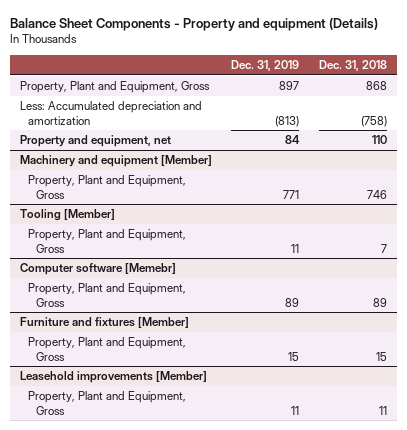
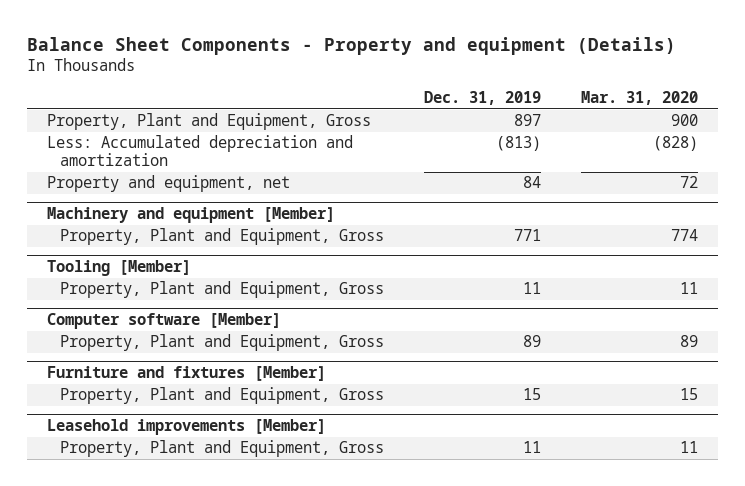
- | Dec. 31, 2019 | Dec. 31, 2018
+ | Dec. 31, 2019 | Mar. 31, 2020
- Computer software [Memebr]
+ Computer software [Member]

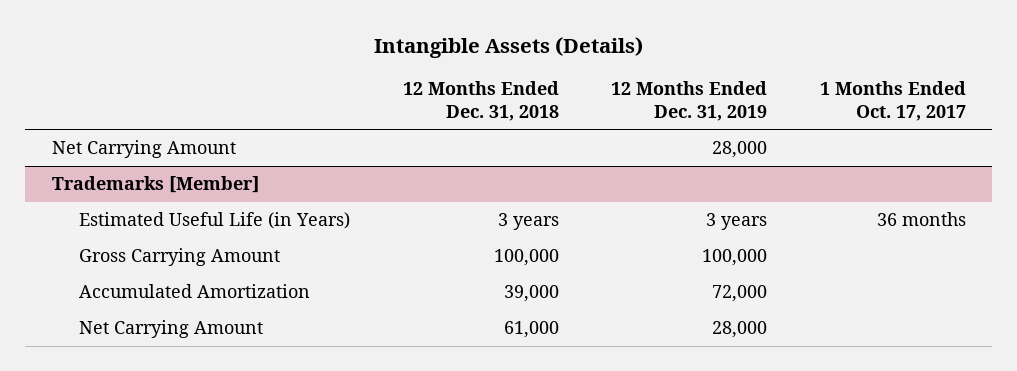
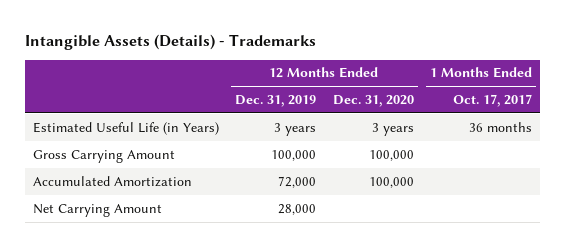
- Intangible Assets (Details)
+ Intangible Assets (Details) - Trademarks
- | 12 Months Ended Dec. 31, 2018 | 12 Months Ended Dec. 31, 2019 | 1 Months Ended Oct. 17, 2017
+ | 12 Months Ended Dec. 31, 2019 | 12 Months Ended Dec. 31, 2020 | 1 Months Ended Oct. 17, 2017
- Net Carrying Amount | | 28,000 |
- Trademarks [Member]

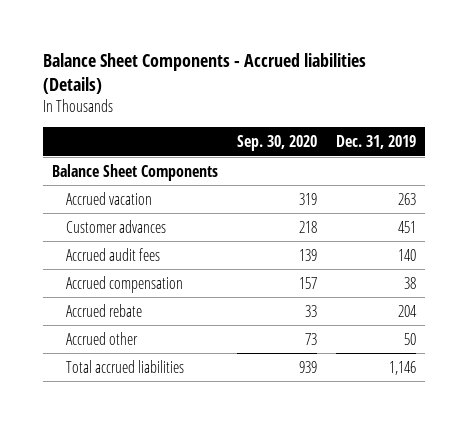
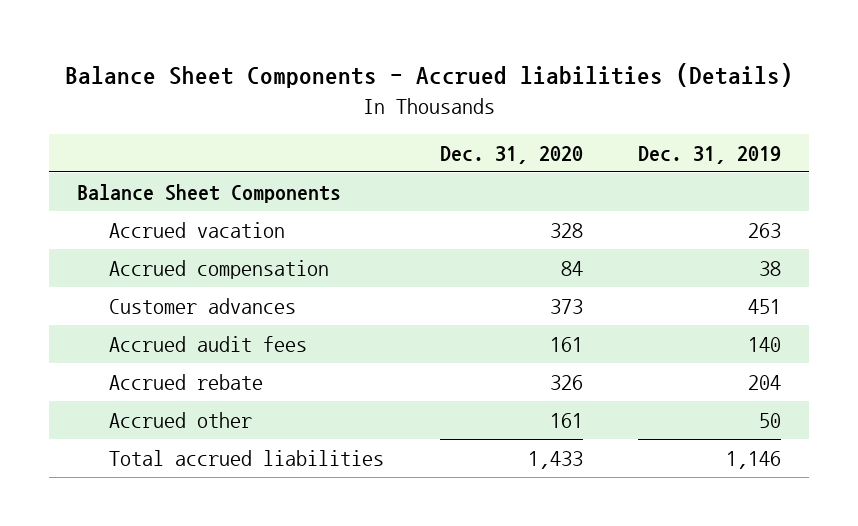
- | Sep. 30, 2020 | Dec. 31, 2019
+ | Dec. 31, 2020 | Dec. 31, 2019
moved up: Accrued compensation | 84 | 38

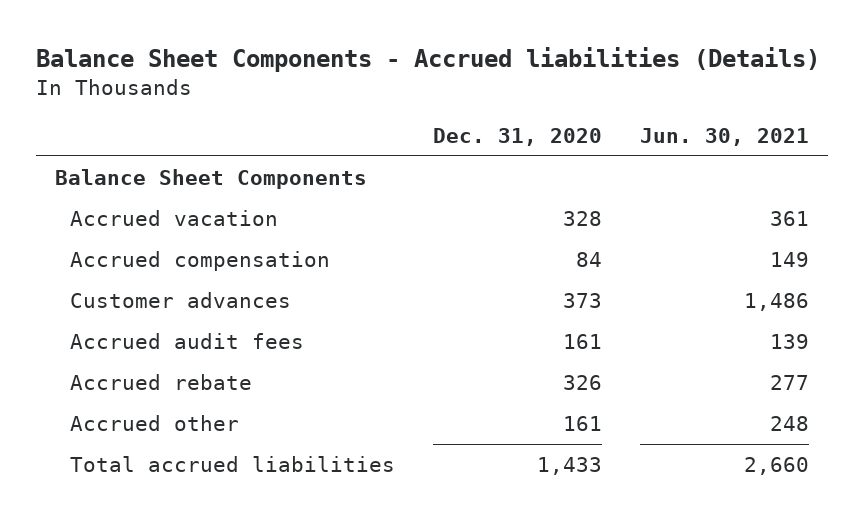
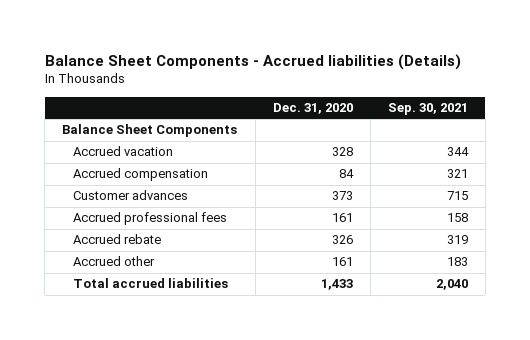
- | Dec. 31, 2020 | Jun. 30, 2021
+ | Dec. 31, 2020 | Sep. 30, 2021
- Accrued audit fees | 161 | 139
+ Accrued professional fees | 161 | 158

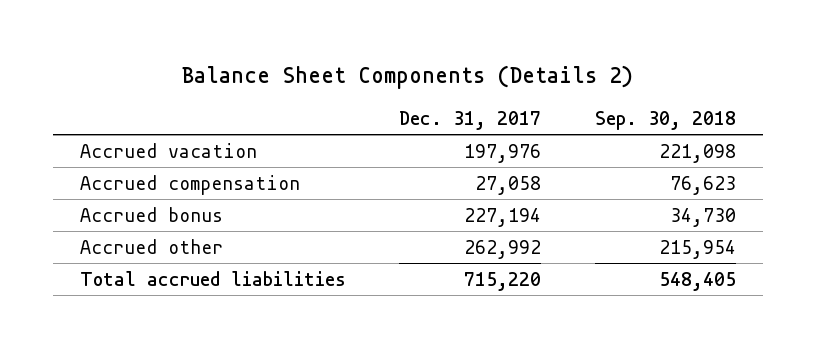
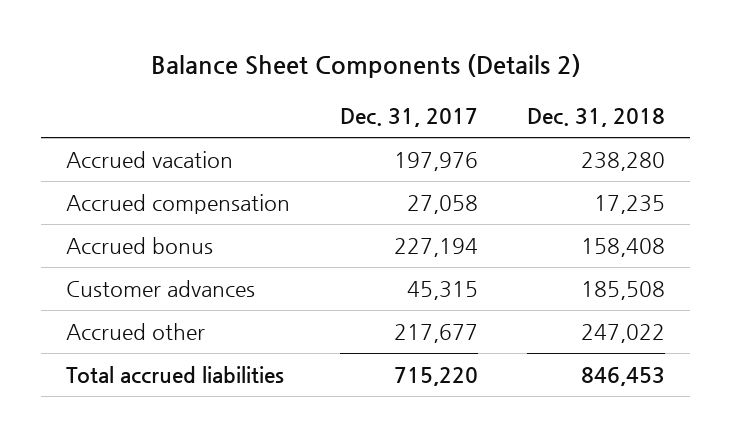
- | Dec. 31, 2017 | Sep. 30, 2018
+ | Dec. 31, 2017 | Dec. 31, 2018
- Accrued other | 262,992 | 215,954
+ Customer advances | 45,315 | 185,508
+ Accrued other | 217,677 | 247,022

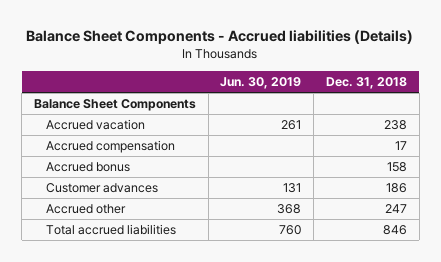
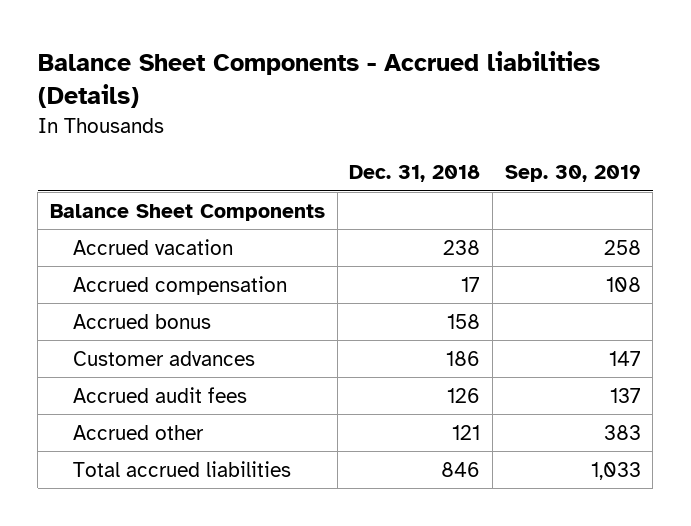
- | Jun. 30, 2019 | Dec. 31, 2018
+ | Dec. 31, 2018 | Sep. 30, 2019
- Accrued other | 368 | 247
+ Accrued audit fees | 126 | 137
+ Accrued other | 121 | 383

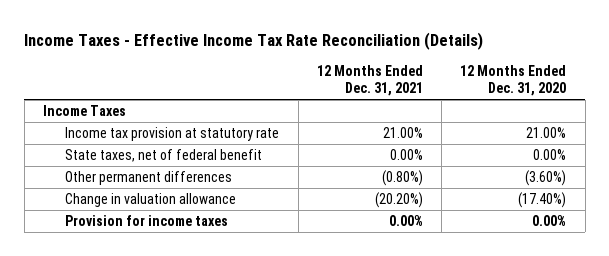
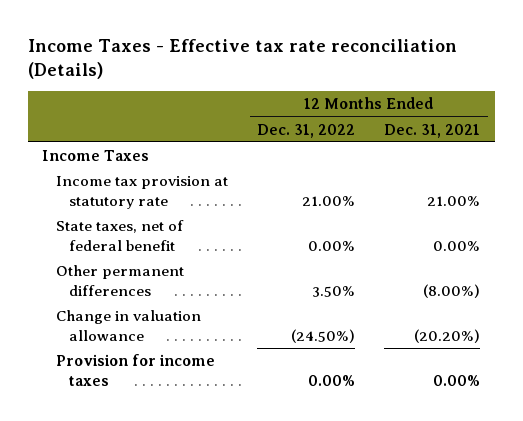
- Income Taxes - Effective Income Tax Rate Reconciliation (Details)
+ Income Taxes - Effective tax rate reconciliation (Details)
- | 12 Months Ended Dec. 31, 2021 | 12 Months Ended Dec. 31, 2020
+ | 12 Months Ended Dec. 31, 2022 | 12 Months Ended Dec. 31, 2021
- Other permanent differences | (0.80%) | (3.60%)
+ Other permanent differences | 3.50% | (8.00%)

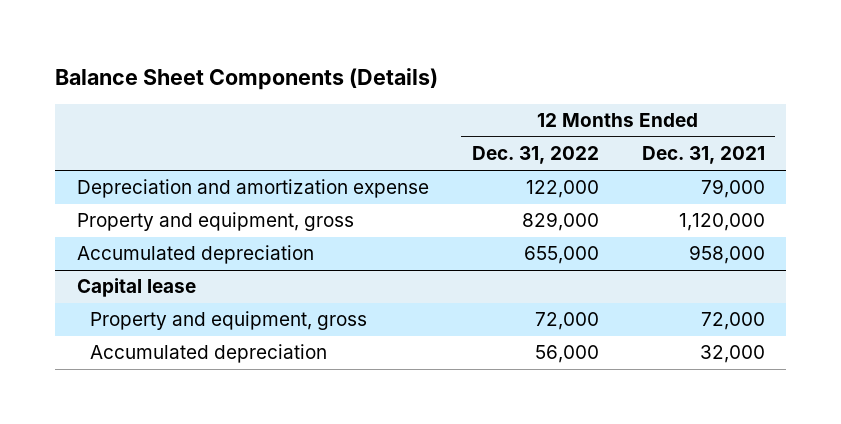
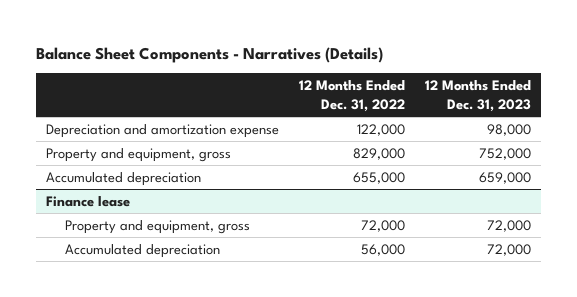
- Balance Sheet Components (Details)
+ Balance Sheet Components - Narratives (Details)
- | 12 Months Ended Dec. 31, 2022 | 12 Months Ended Dec. 31, 2021
+ | 12 Months Ended Dec. 31, 2022 | 12 Months Ended Dec. 31, 2023
- Capital lease
+ Finance lease

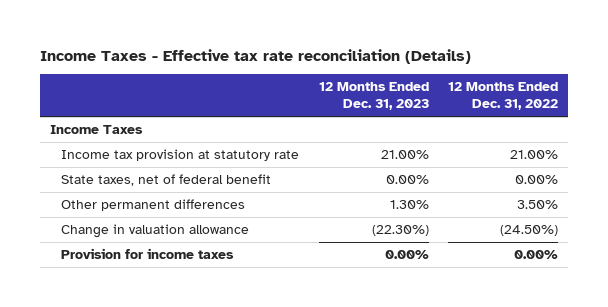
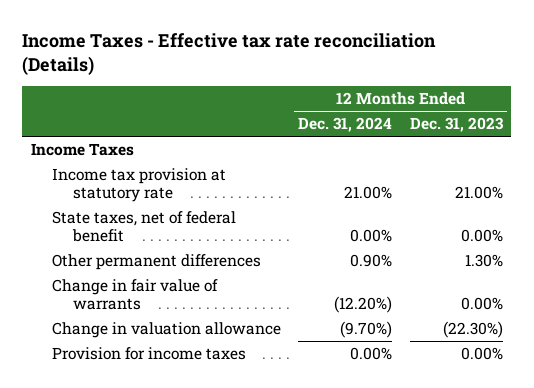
- | 12 Months Ended Dec. 31, 2023 | 12 Months Ended Dec. 31, 2022
+ | 12 Months Ended Dec. 31, 2024 | 12 Months Ended Dec. 31, 2023
+ Change in fair value of warrants | (12.20%) | 0.00%

